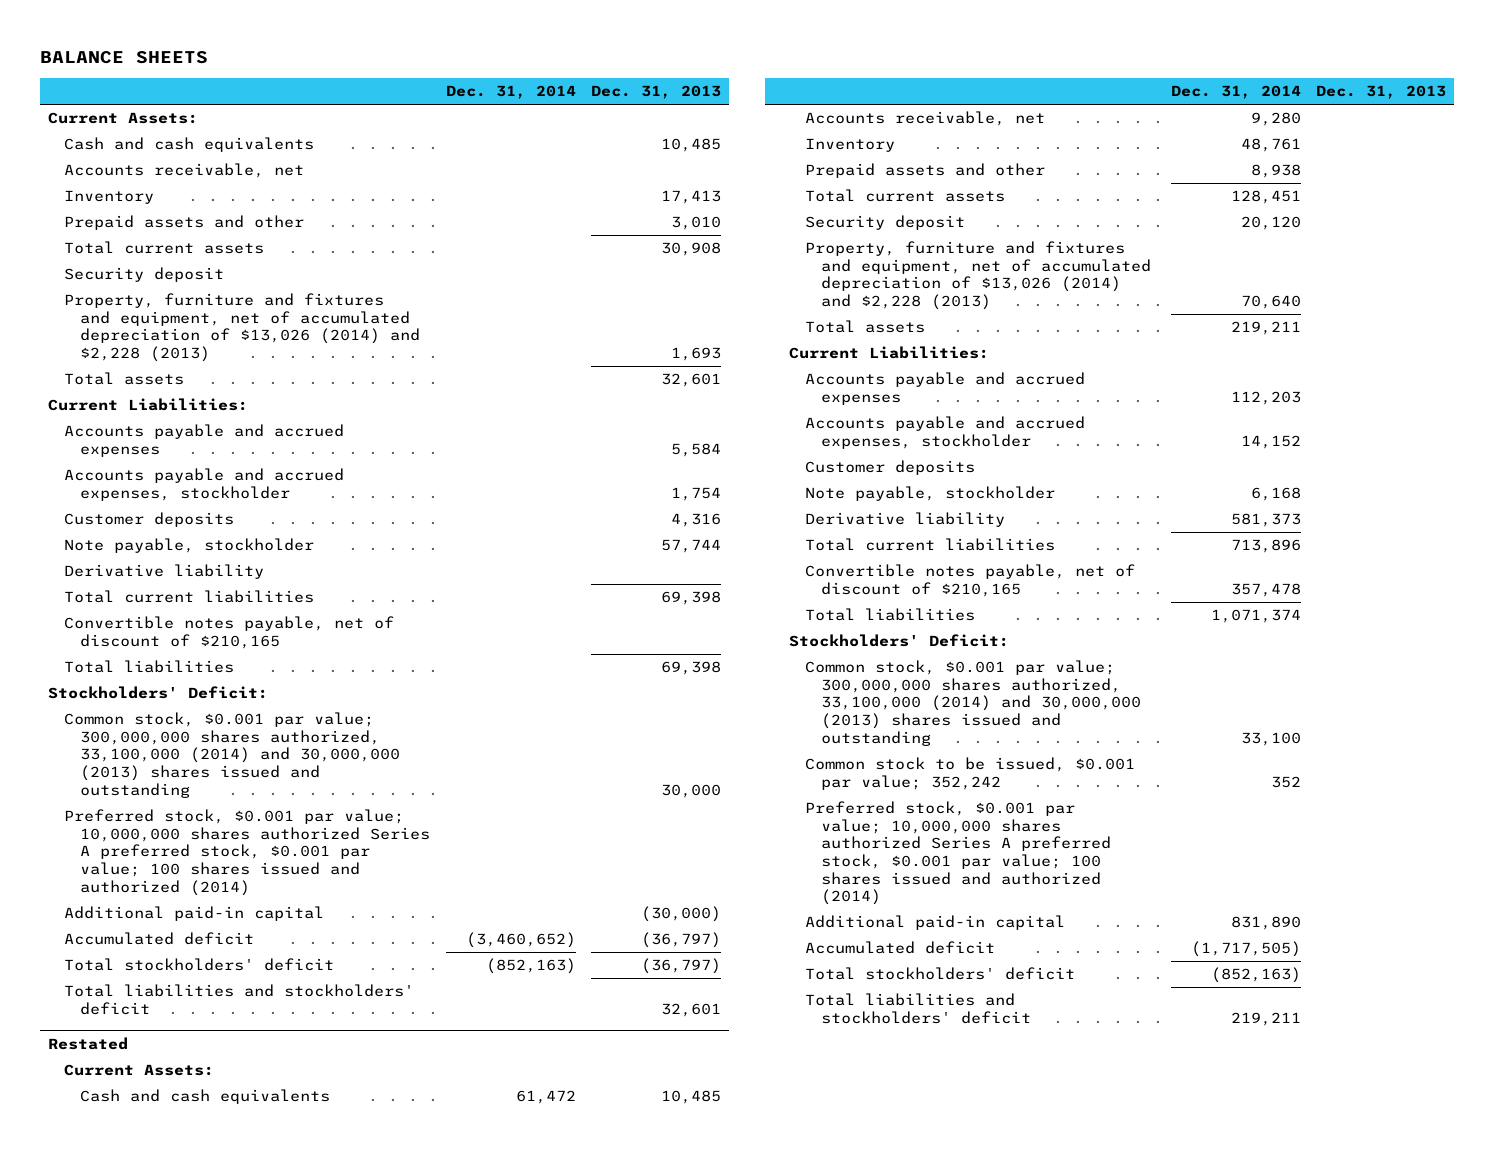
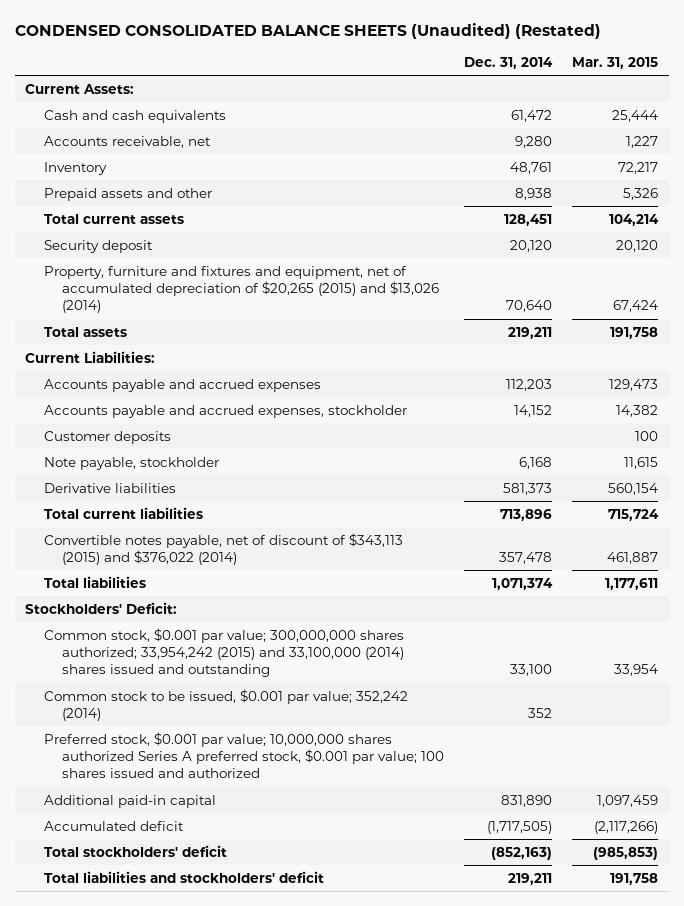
- BALANCE SHEETS
+ CONDENSED CONSOLIDATED BALANCE SHEETS (Unaudited) (Restated)
- | Dec. 31, 2014 | Dec. 31, 2013
+ | Dec. 31, 2014 | Mar. 31, 2015
- Cash and cash equivalents | | 10,485
- Accounts receivable, net
- Inventory | | 17,413
- Prepaid assets and other | | 3,010
- Total current assets | | 30,908
- Security deposit
- Property, furniture and fixtures and equipment, net of accumulated depreciation of $13,026 (2014) and $2,228 (2013) | | 1,693
- Total assets | | 32,601
- Current Liabilities:
- Accounts payable and accrued expenses | | 5,584
- Accounts payable and accrued expenses, stockholder | | 1,754
- Customer deposits | | 4,316
- Note payable, stockholder | | 57,744
- Derivative liability
- Total current liabilities | | 69,398
- Convertible notes payable, net of discount of $210,165
- Total liabilities | | 69,398
- Stockholders' Deficit:
- Common stock, $0.001 par value; 300,000,000 shares authorized, 33,100,000 (2014) and 30,000,000 (2013) shares issued and outstanding | | 30,000
- Preferred stock, $0.001 par value; 10,000,000 shares authorized Series A preferred stock, $0.001 par value; 100 shares issued and authorized (2014)
- Additional paid-in capital | | (30,000)
- Accumulated deficit | (3,460,652) | (36,797)
- Total stockholders' deficit | (852,163) | (36,797)
- Total liabilities and stockholders' deficit | | 32,601
- Restated
- Current Assets:
- Property, furniture and fixtures and equipment, net of accumulated depreciation of $13,026 (2014) and $2,228 (2013) | 70,640 |
+ Property, furniture and fixtures and equipment, net of accumulated depreciation of $20,265 (2015) and $13,026 (2014) | 70,640 | 67,424
- Derivative liability | 581,373 |
+ Derivative liabilities | 581,373 | 560,154
- Convertible notes payable, net of discount of $210,165 | 357,478 |
+ Convertible notes payable, net of discount of $343,113 (2015) and $376,022 (2014) | 357,478 | 461,887
- Common stock, $0.001 par value; 300,000,000 shares authorized, 33,100,000 (2014) and 30,000,000 (2013) shares issued and outstanding | 33,100 |
- Common stock to be issued, $0.001 par value; 352,242 | 352 |
- Preferred stock, $0.001 par value; 10,000,000 shares authorized Series A preferred stock, $0.001 par value; 100 shares issued and authorized (2014)
+ Common stock, $0.001 par value; 300,000,000 shares authorized; 33,954,242 (2015) and 33,100,000 (2014) shares issued and outstanding | 33,100 | 33,954
+ Common stock to be issued, $0.001 par value; 352,242 (2014) | 352 |
+ Preferred stock, $0.001 par value; 10,000,000 shares authorized Series A preferred stock, $0.001 par value; 100 shares issued and authorized

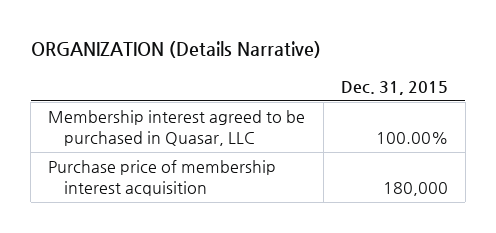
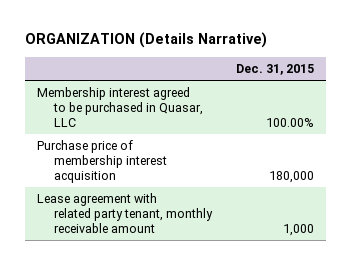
+ Lease agreement with related party tenant, monthly receivable amount | 1,000

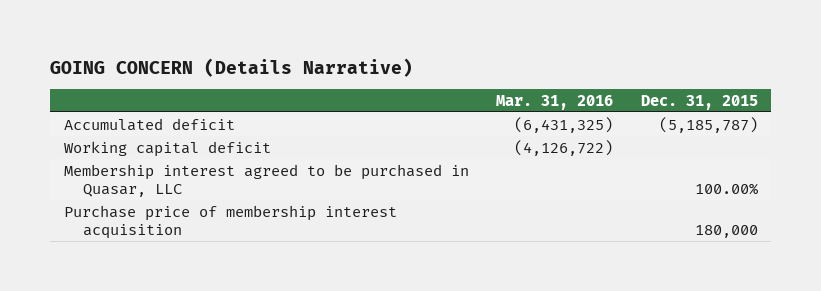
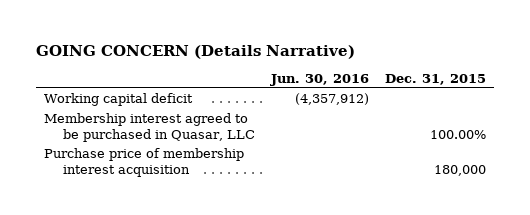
- | Mar. 31, 2016 | Dec. 31, 2015
+ | Jun. 30, 2016 | Dec. 31, 2015
- Accumulated deficit | (6,431,325) | (5,185,787)

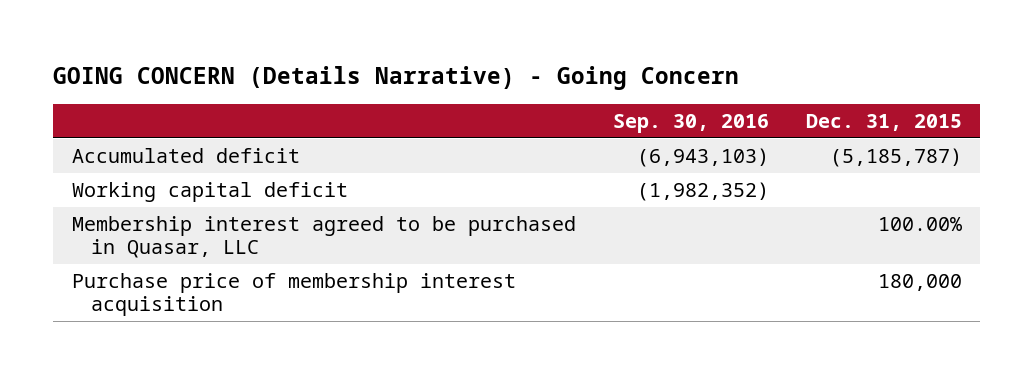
- GOING CONCERN (Details Narrative)
+ GOING CONCERN (Details Narrative) - Going Concern
- | Jun. 30, 2016 | Dec. 31, 2015
+ | Sep. 30, 2016 | Dec. 31, 2015
+ Accumulated deficit | (6,943,103) | (5,185,787)

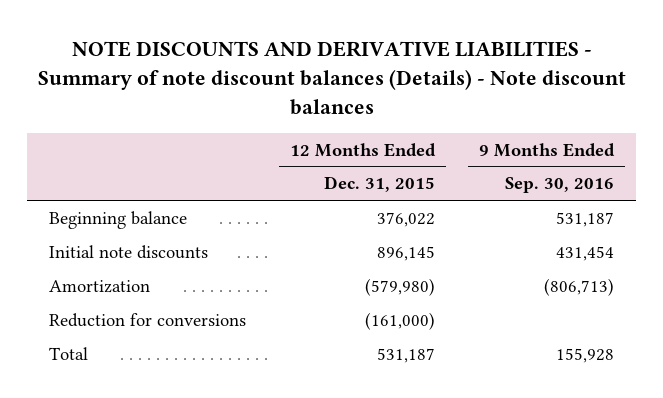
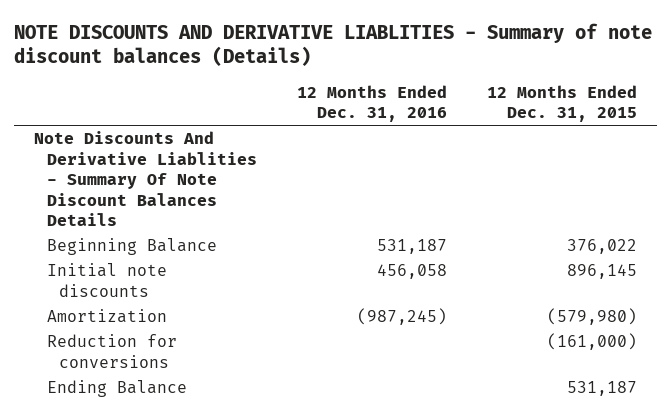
- NOTE DISCOUNTS AND DERIVATIVE LIABILITIES - Summary of note discount balances (Details) - Note discount balances
+ NOTE DISCOUNTS AND DERIVATIVE LIABLITIES - Summary of note discount balances (Details)
- | 12 Months Ended Dec. 31, 2015 | 9 Months Ended Sep. 30, 2016
+ | 12 Months Ended Dec. 31, 2016 | 12 Months Ended Dec. 31, 2015
- Beginning balance | 376,022 | 531,187
+ Note Discounts And Derivative Liablities - Summary Of Note Discount Balances Details
+ Beginning Balance | 531,187 | 376,022
- Total | 531,187 | 155,928
+ Ending Balance | | 531,187

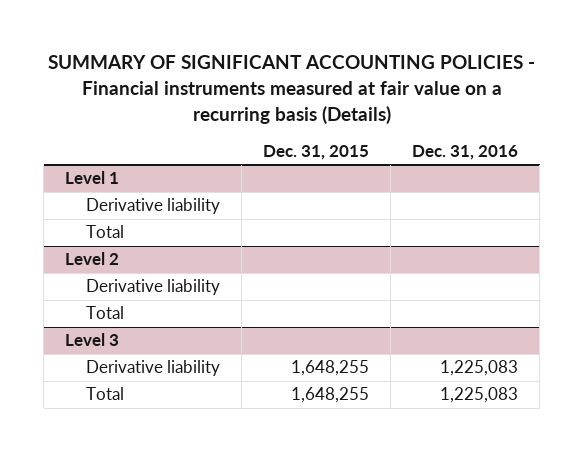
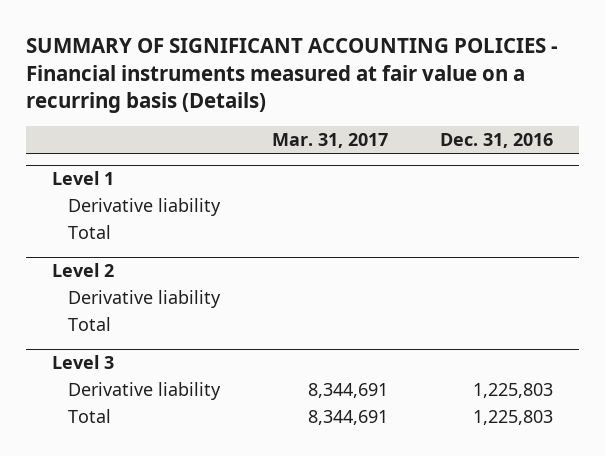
- | Dec. 31, 2015 | Dec. 31, 2016
+ | Mar. 31, 2017 | Dec. 31, 2016
@ Level 3
- Derivative liability | 1,648,255 | 1,225,083
- Total | 1,648,255 | 1,225,083
+ Derivative liability | 8,344,691 | 1,225,803
+ Total | 8,344,691 | 1,225,803

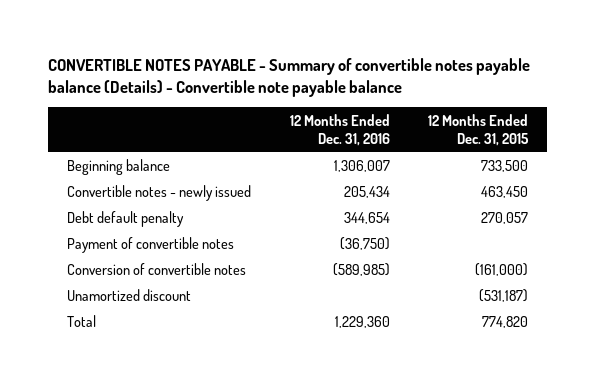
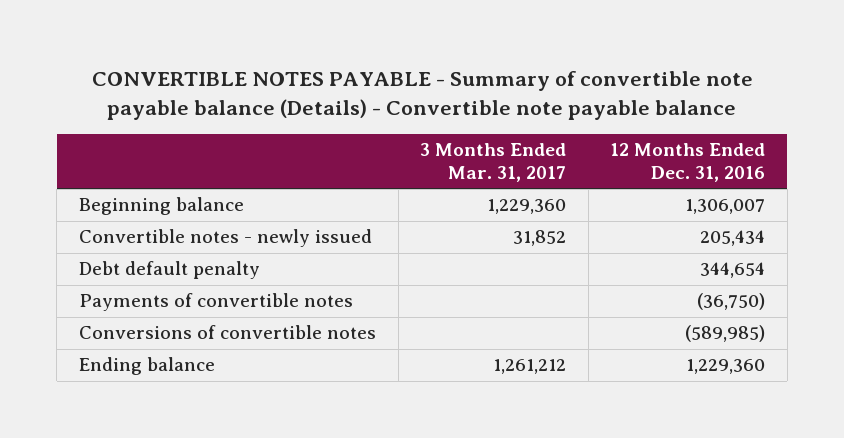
- CONVERTIBLE NOTES PAYABLE - Summary of convertible notes payable balance (Details) - Convertible note payable balance
+ CONVERTIBLE NOTES PAYABLE - Summary of convertible note payable balance (Details) - Convertible note payable balance
- | 12 Months Ended Dec. 31, 2016 | 12 Months Ended Dec. 31, 2015
+ | 3 Months Ended Mar. 31, 2017 | 12 Months Ended Dec. 31, 2016
- Payment of convertible notes | (36,750) |
- Conversion of convertible notes | (589,985) | (161,000)
- Unamortized discount | | (531,187)
- Total | 1,229,360 | 774,820
+ Payments of convertible notes | | (36,750)
+ Conversions of convertible notes | | (589,985)
+ Ending balance | 1,261,212 | 1,229,360

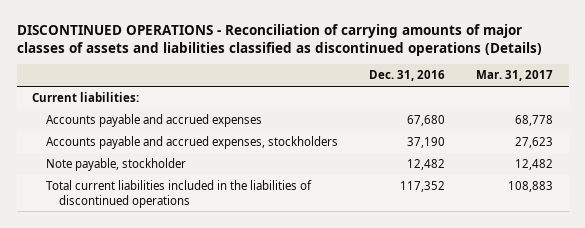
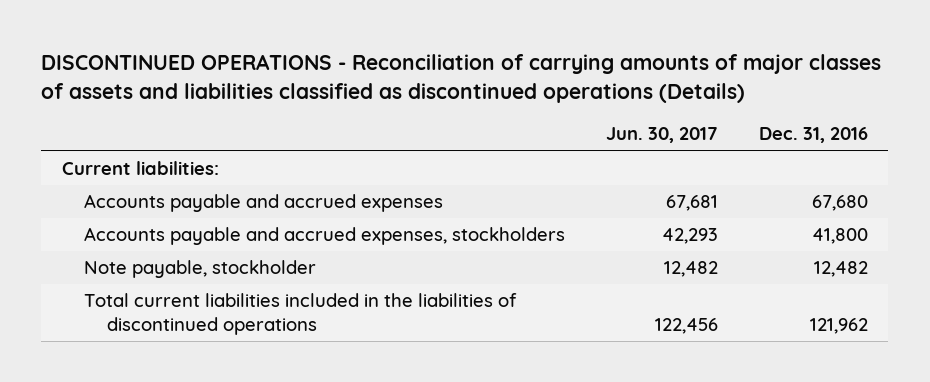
- | Dec. 31, 2016 | Mar. 31, 2017
+ | Jun. 30, 2017 | Dec. 31, 2016
- Accounts payable and accrued expenses, stockholders | 37,190 | 27,623
+ Accounts payable and accrued expenses, stockholders | 42,293 | 41,800
- Total current liabilities included in the liabilities of discontinued operations | 117,352 | 108,883
+ Total current liabilities included in the liabilities of discontinued operations | 122,456 | 121,962

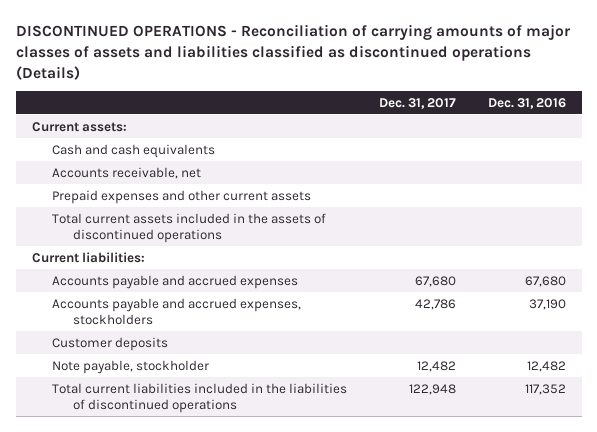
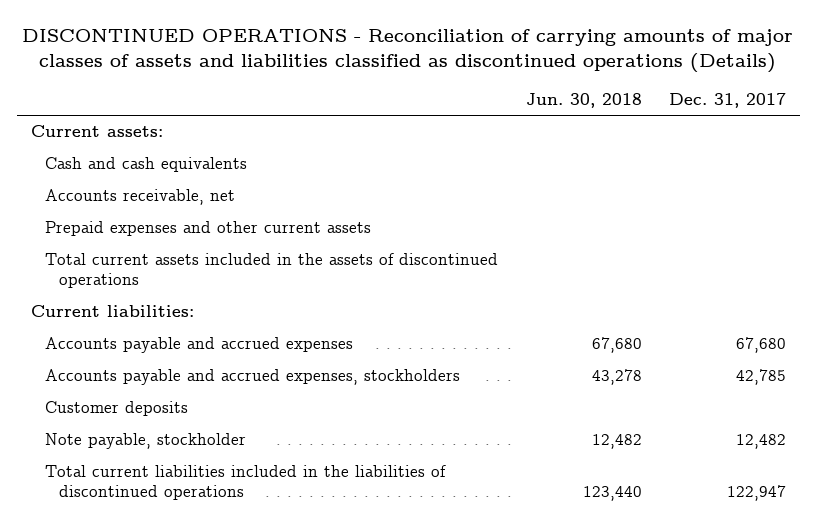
- | Dec. 31, 2017 | Dec. 31, 2016
+ | Jun. 30, 2018 | Dec. 31, 2017
- Accounts payable and accrued expenses, stockholders | 42,786 | 37,190
+ Accounts payable and accrued expenses, stockholders | 43,278 | 42,785
- Total current liabilities included in the liabilities of discontinued operations | 122,948 | 117,352
+ Total current liabilities included in the liabilities of discontinued operations | 123,440 | 122,947

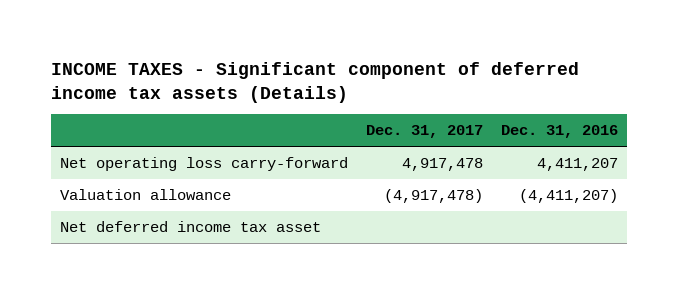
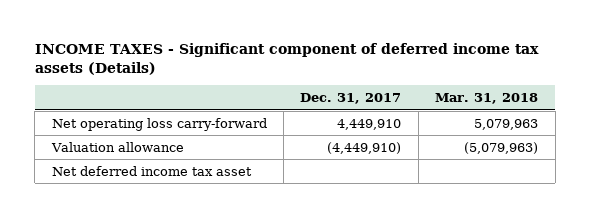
- | Dec. 31, 2017 | Dec. 31, 2016
+ | Dec. 31, 2017 | Mar. 31, 2018
- Net operating loss carry-forward | 4,917,478 | 4,411,207
- Valuation allowance | (4,917,478) | (4,411,207)
+ Net operating loss carry-forward | 4,449,910 | 5,079,963
+ Valuation allowance | (4,449,910) | (5,079,963)

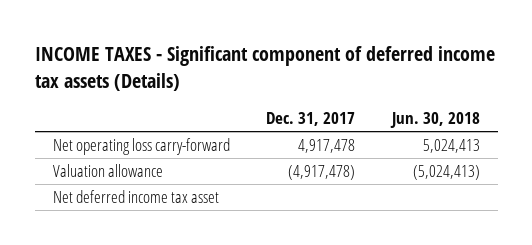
- | Dec. 31, 2017 | Mar. 31, 2018
+ | Dec. 31, 2017 | Jun. 30, 2018
- Net operating loss carry-forward | 4,449,910 | 5,079,963
- Valuation allowance | (4,449,910) | (5,079,963)
+ Net operating loss carry-forward | 4,917,478 | 5,024,413
+ Valuation allowance | (4,917,478) | (5,024,413)

